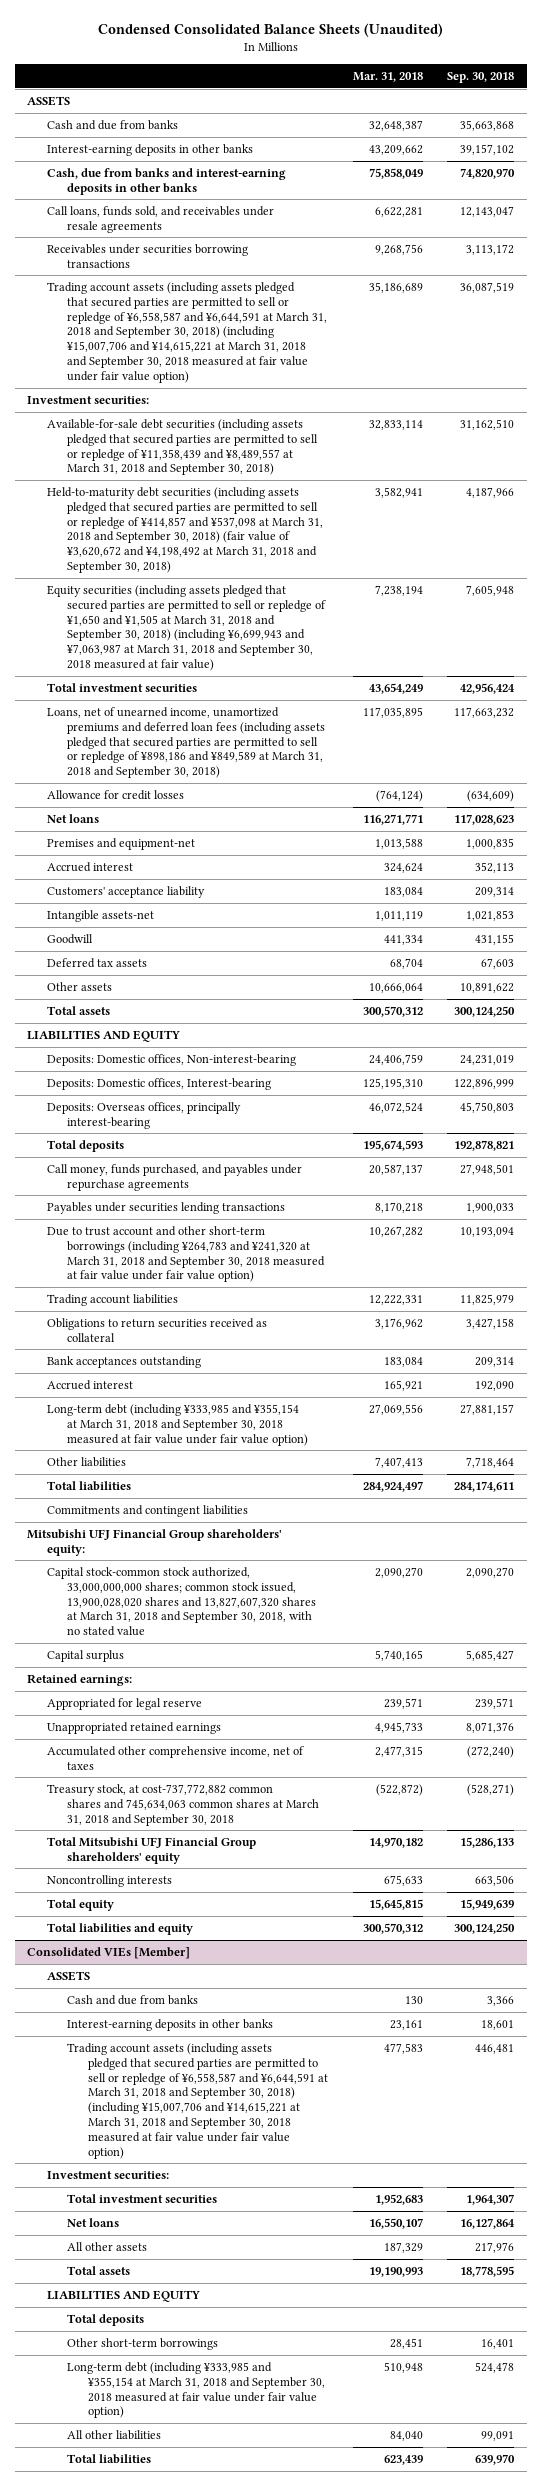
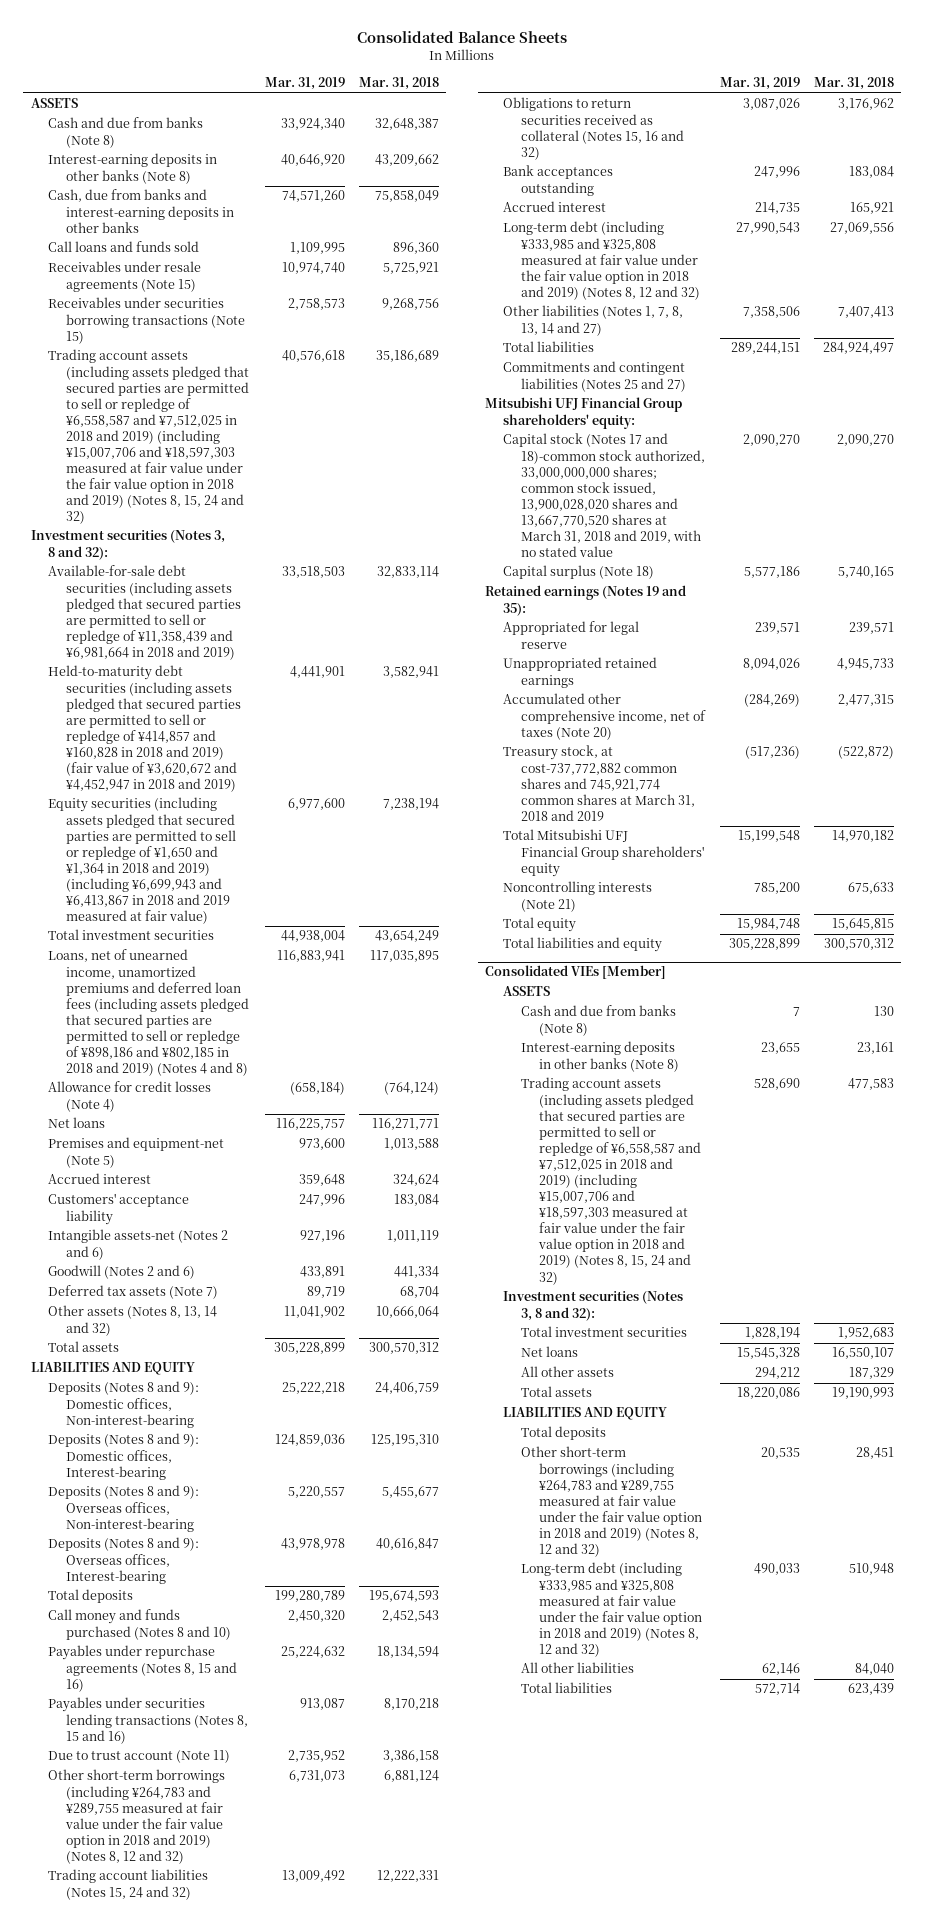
- Condensed Consolidated Balance Sheets (Unaudited)
+ Consolidated Balance Sheets
- | Mar. 31, 2018 | Sep. 30, 2018
+ | Mar. 31, 2019 | Mar. 31, 2018
- Cash and due from banks | 32,648,387 | 35,663,868
- Interest-earning deposits in other banks | 43,209,662 | 39,157,102
+ Cash and due from banks (Note 8) | 33,924,340 | 32,648,387
+ Interest-earning deposits in other banks (Note 8) | 40,646,920 | 43,209,662
- Call loans, funds sold, and receivables under resale agreements | 6,622,281 | 12,143,047
- Receivables under securities borrowing transactions | 9,268,756 | 3,113,172
- Trading account assets (including assets pledged that secured parties are permitted to sell or repledge of ¥6,558,587 and ¥6,644,591 at March 31, 2018 and September 30, 2018) (including ¥15,007,706 and ¥14,615,221 at March 31, 2018 and September 30, 2018 measured at fair value under fair value option) | 35,186,689 | 36,087,519
- Investment securities:
- Available-for-sale debt securities (including assets pledged that secured parties are permitted to sell or repledge of ¥11,358,439 and ¥8,489,557 at March 31, 2018 and September 30, 2018) | 32,833,114 | 31,162,510
- Held-to-maturity debt securities (including assets pledged that secured parties are permitted to sell or repledge of ¥414,857 and ¥537,098 at March 31, 2018 and September 30, 2018) (fair value of ¥3,620,672 and ¥4,198,492 at March 31, 2018 and September 30, 2018) | 3,582,941 | 4,187,966
- Equity securities (including assets pledged that secured parties are permitted to sell or repledge of ¥1,650 and ¥1,505 at March 31, 2018 and September 30, 2018) (including ¥6,699,943 and ¥7,063,987 at March 31, 2018 and September 30, 2018 measured at fair value) | 7,238,194 | 7,605,948
+ Call loans and funds sold | 1,109,995 | 896,360
+ Receivables under resale agreements (Note 15) | 10,974,740 | 5,725,921
+ Receivables under securities borrowing transactions (Note 15) | 2,758,573 | 9,268,756
+ Trading account assets (including assets pledged that secured parties are permitted to sell or repledge of ¥6,558,587 and ¥7,512,025 in 2018 and 2019) (including ¥15,007,706 and ¥18,597,303 measured at fair value under the fair value option in 2018 and 2019) (Notes 8, 15, 24 and 32) | 40,576,618 | 35,186,689
+ Investment securities (Notes 3, 8 and 32):
+ Available-for-sale debt securities (including assets pledged that secured parties are permitted to sell or repledge of ¥11,358,439 and ¥6,981,664 in 2018 and 2019) | 33,518,503 | 32,833,114
+ Held-to-maturity debt securities (including assets pledged that secured parties are permitted to sell or repledge of ¥414,857 and ¥160,828 in 2018 and 2019) (fair value of ¥3,620,672 and ¥4,452,947 in 2018 and 2019) | 4,441,901 | 3,582,941
+ Equity securities (including assets pledged that secured parties are permitted to sell or repledge of ¥1,650 and ¥1,364 in 2018 and 2019) (including ¥6,699,943 and ¥6,413,867 in 2018 and 2019 measured at fair value) | 6,977,600 | 7,238,194
- Loans, net of unearned income, unamortized premiums and deferred loan fees (including assets pledged that secured parties are permitted to sell or repledge of ¥898,186 and ¥849,589 at March 31, 2018 and September 30, 2018) | 117,035,895 | 117,663,232
- Allowance for credit losses | (764,124) | (634,609)
+ Loans, net of unearned income, unamortized premiums and deferred loan fees (including assets pledged that secured parties are permitted to sell or repledge of ¥898,186 and ¥802,185 in 2018 and 2019) (Notes 4 and 8) | 116,883,941 | 117,035,895
+ Allowance for credit losses (Note 4) | (658,184) | (764,124)
- Premises and equipment-net | 1,013,588 | 1,000,835
+ Premises and equipment-net (Note 5) | 973,600 | 1,013,588
- Intangible assets-net | 1,011,119 | 1,021,853
- Goodwill | 441,334 | 431,155
- Deferred tax assets | 68,704 | 67,603
- Other assets | 10,666,064 | 10,891,622
+ Intangible assets-net (Notes 2 and 6) | 927,196 | 1,011,119
+ Goodwill (Notes 2 and 6) | 433,891 | 441,334
+ Deferred tax assets (Note 7) | 89,719 | 68,704
+ Other assets (Notes 8, 13, 14 and 32) | 11,041,902 | 10,666,064
- Deposits: Domestic offices, Non-interest-bearing | 24,406,759 | 24,231,019
- Deposits: Domestic offices, Interest-bearing | 125,195,310 | 122,896,999
- Deposits: Overseas offices, principally interest-bearing | 46,072,524 | 45,750,803
+ Deposits (Notes 8 and 9): Domestic offices, Non-interest-bearing | 25,222,218 | 24,406,759
+ Deposits (Notes 8 and 9): Domestic offices, Interest-bearing | 124,859,036 | 125,195,310
+ Deposits (Notes 8 and 9): Overseas offices, Non-interest-bearing | 5,220,557 | 5,455,677
+ Deposits (Notes 8 and 9): Overseas offices, Interest-bearing | 43,978,978 | 40,616,847
- Call money, funds purchased, and payables under repurchase agreements | 20,587,137 | 27,948,501
- Payables under securities lending transactions | 8,170,218 | 1,900,033
- Due to trust account and other short-term borrowings (including ¥264,783 and ¥241,320 at March 31, 2018 and September 30, 2018 measured at fair value under fair value option) | 10,267,282 | 10,193,094
- Trading account liabilities | 12,222,331 | 11,825,979
- Obligations to return securities received as collateral | 3,176,962 | 3,427,158
+ Call money and funds purchased (Notes 8 and 10) | 2,450,320 | 2,452,543
+ Payables under repurchase agreements (Notes 8, 15 and 16) | 25,224,632 | 18,134,594
+ Payables under securities lending transactions (Notes 8, 15 and 16) | 913,087 | 8,170,218
+ Due to trust account (Note 11) | 2,735,952 | 3,386,158
+ Other short-term borrowings (including ¥264,783 and ¥289,755 measured at fair value under the fair value option in 2018 and 2019) (Notes 8, 12 and 32) | 6,731,073 | 6,881,124
+ Trading account liabilities (Notes 15, 24 and 32) | 13,009,492 | 12,222,331
+ Obligations to return securities received as collateral (Notes 15, 16 and 32) | 3,087,026 | 3,176,962
- Long-term debt (including ¥333,985 and ¥355,154 at March 31, 2018 and September 30, 2018 measured at fair value under fair value option) | 27,069,556 | 27,881,157
- Other liabilities | 7,407,413 | 7,718,464
+ Long-term debt (including ¥333,985 and ¥325,808 measured at fair value under the fair value option in 2018 and 2019) (Notes 8, 12 and 32) | 27,990,543 | 27,069,556
+ Other liabilities (Notes 1, 7, 8, 13, 14 and 27) | 7,358,506 | 7,407,413
- Commitments and contingent liabilities
+ Commitments and contingent liabilities (Notes 25 and 27)
- Capital stock-common stock authorized, 33,000,000,000 shares; common stock issued, 13,900,028,020 shares and 13,827,607,320 shares at March 31, 2018 and September 30, 2018, with no stated value | 2,090,270 | 2,090,270
- Capital surplus | 5,740,165 | 5,685,427
- Retained earnings:
+ Capital stock (Notes 17 and 18)-common stock authorized, 33,000,000,000 shares; common stock issued, 13,900,028,020 shares and 13,667,770,520 shares at March 31, 2018 and 2019, with no stated value | 2,090,270 | 2,090,270
+ Capital surplus (Note 18) | 5,577,186 | 5,740,165
+ Retained earnings (Notes 19 and 35):
- Accumulated other comprehensive income, net of taxes | 2,477,315 | (272,240)
- Treasury stock, at cost-737,772,882 common shares and 745,634,063 common shares at March 31, 2018 and September 30, 2018 | (522,872) | (528,271)
+ Accumulated other comprehensive income, net of taxes (Note 20) | (284,269) | 2,477,315
+ Treasury stock, at cost-737,772,882 common shares and 745,921,774 common shares at March 31, 2018 and 2019 | (517,236) | (522,872)
- Noncontrolling interests | 675,633 | 663,506
+ Noncontrolling interests (Note 21) | 785,200 | 675,633
@ Consolidated VIEs [Member]
- Cash and due from banks | 130 | 3,366
- Interest-earning deposits in other banks | 23,161 | 18,601
- Trading account assets (including assets pledged that secured parties are permitted to sell or repledge of ¥6,558,587 and ¥6,644,591 at March 31, 2018 and September 30, 2018) (including ¥15,007,706 and ¥14,615,221 at March 31, 2018 and September 30, 2018 measured at fair value under fair value option) | 477,583 | 446,481
- Investment securities:
+ Cash and due from banks (Note 8) | 7 | 130
+ Interest-earning deposits in other banks (Note 8) | 23,655 | 23,161
+ Trading account assets (including assets pledged that secured parties are permitted to sell or repledge of ¥6,558,587 and ¥7,512,025 in 2018 and 2019) (including ¥15,007,706 and ¥18,597,303 measured at fair value under the fair value option in 2018 and 2019) (Notes 8, 15, 24 and 32) | 528,690 | 477,583
+ Investment securities (Notes 3, 8 and 32):
- Other short-term borrowings | 28,451 | 16,401
- Long-term debt (including ¥333,985 and ¥355,154 at March 31, 2018 and September 30, 2018 measured at fair value under fair value option) | 510,948 | 524,478
+ Other short-term borrowings (including ¥264,783 and ¥289,755 measured at fair value under the fair value option in 2018 and 2019) (Notes 8, 12 and 32) | 20,535 | 28,451
+ Long-term debt (including ¥333,985 and ¥325,808 measured at fair value under the fair value option in 2018 and 2019) (Notes 8, 12 and 32) | 490,033 | 510,948

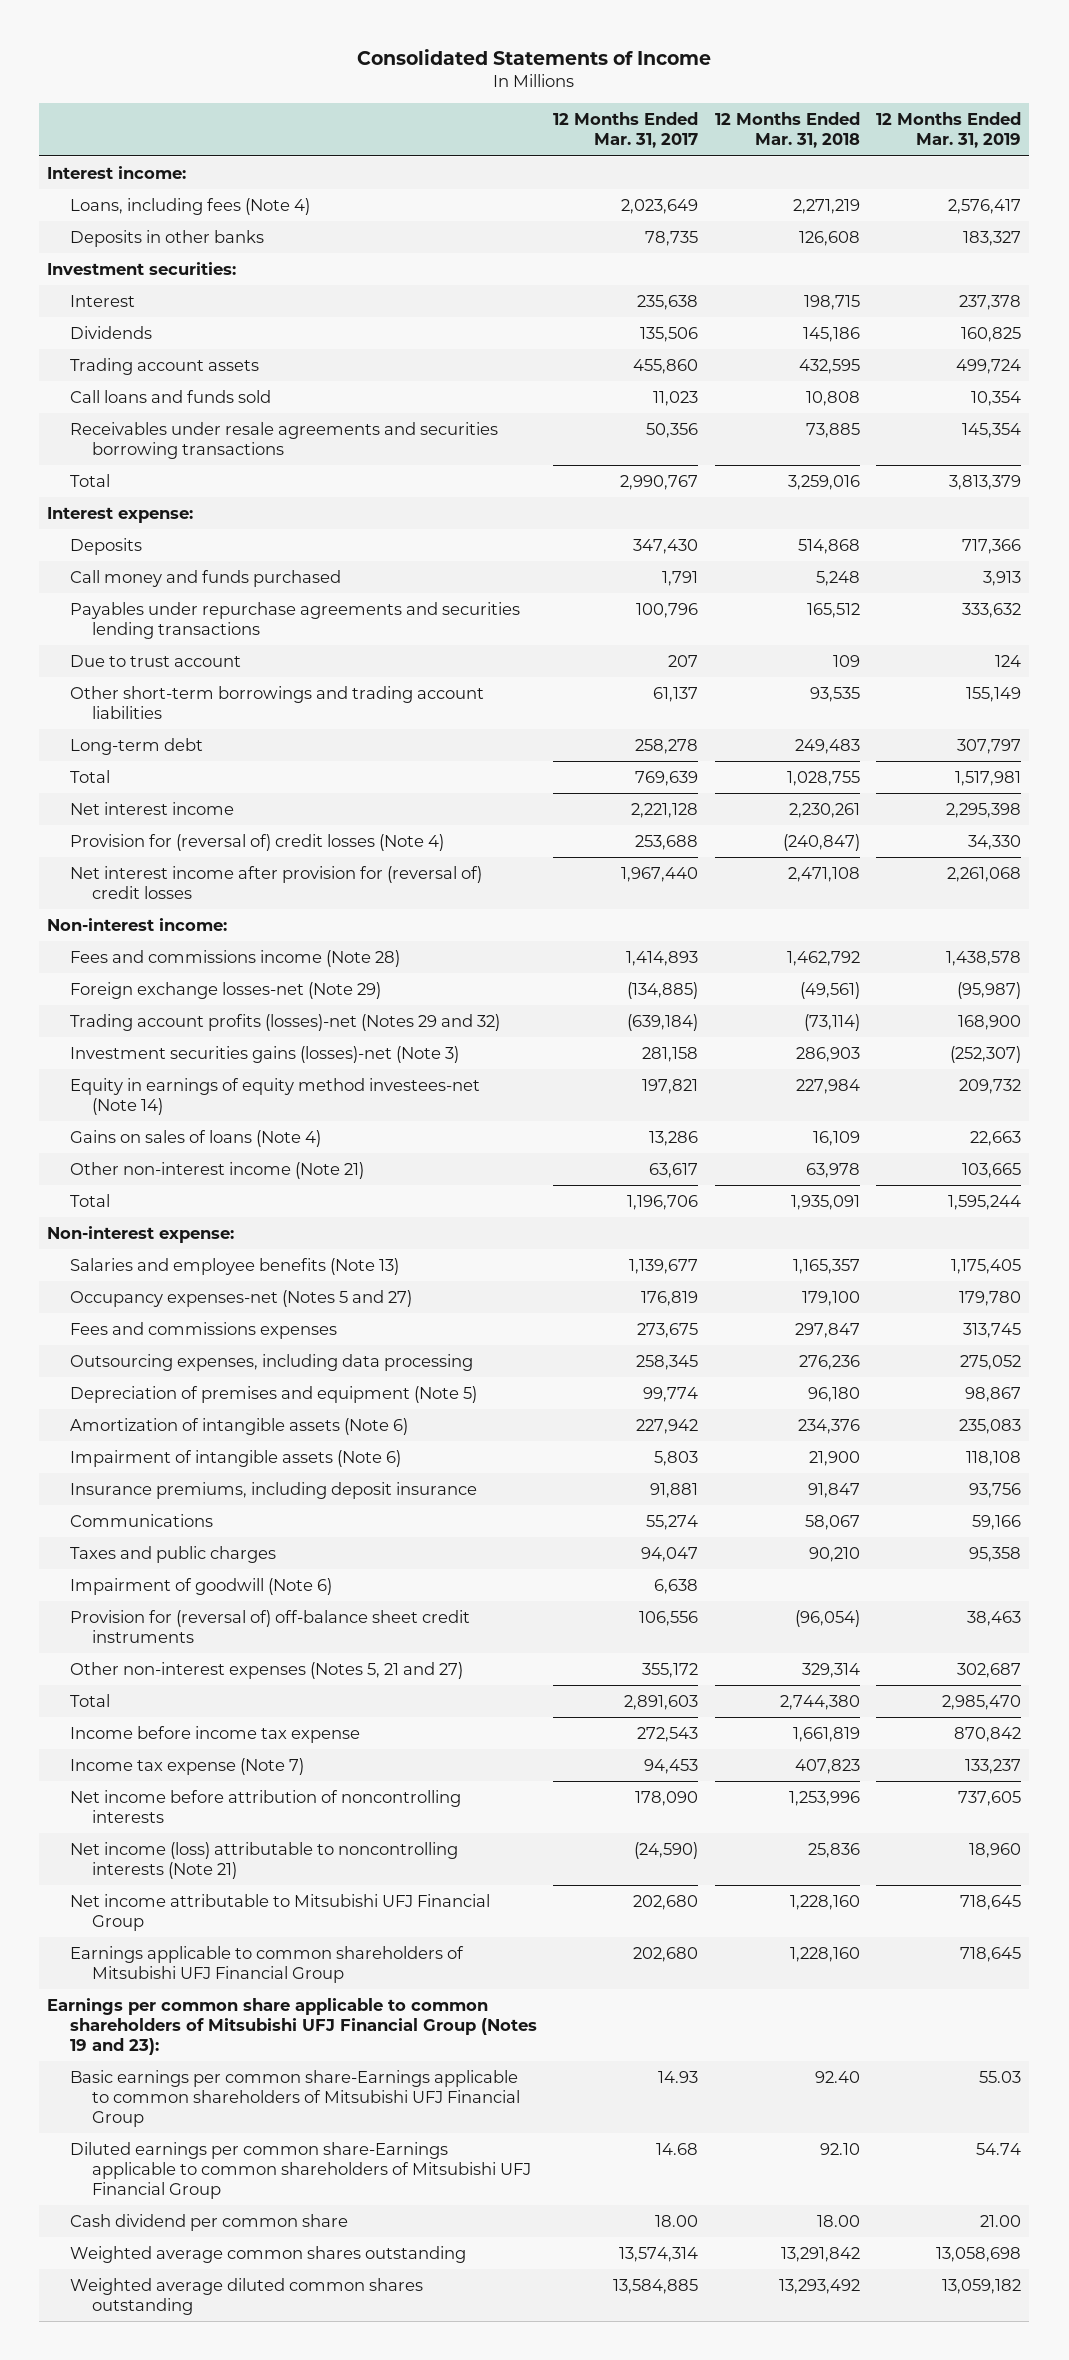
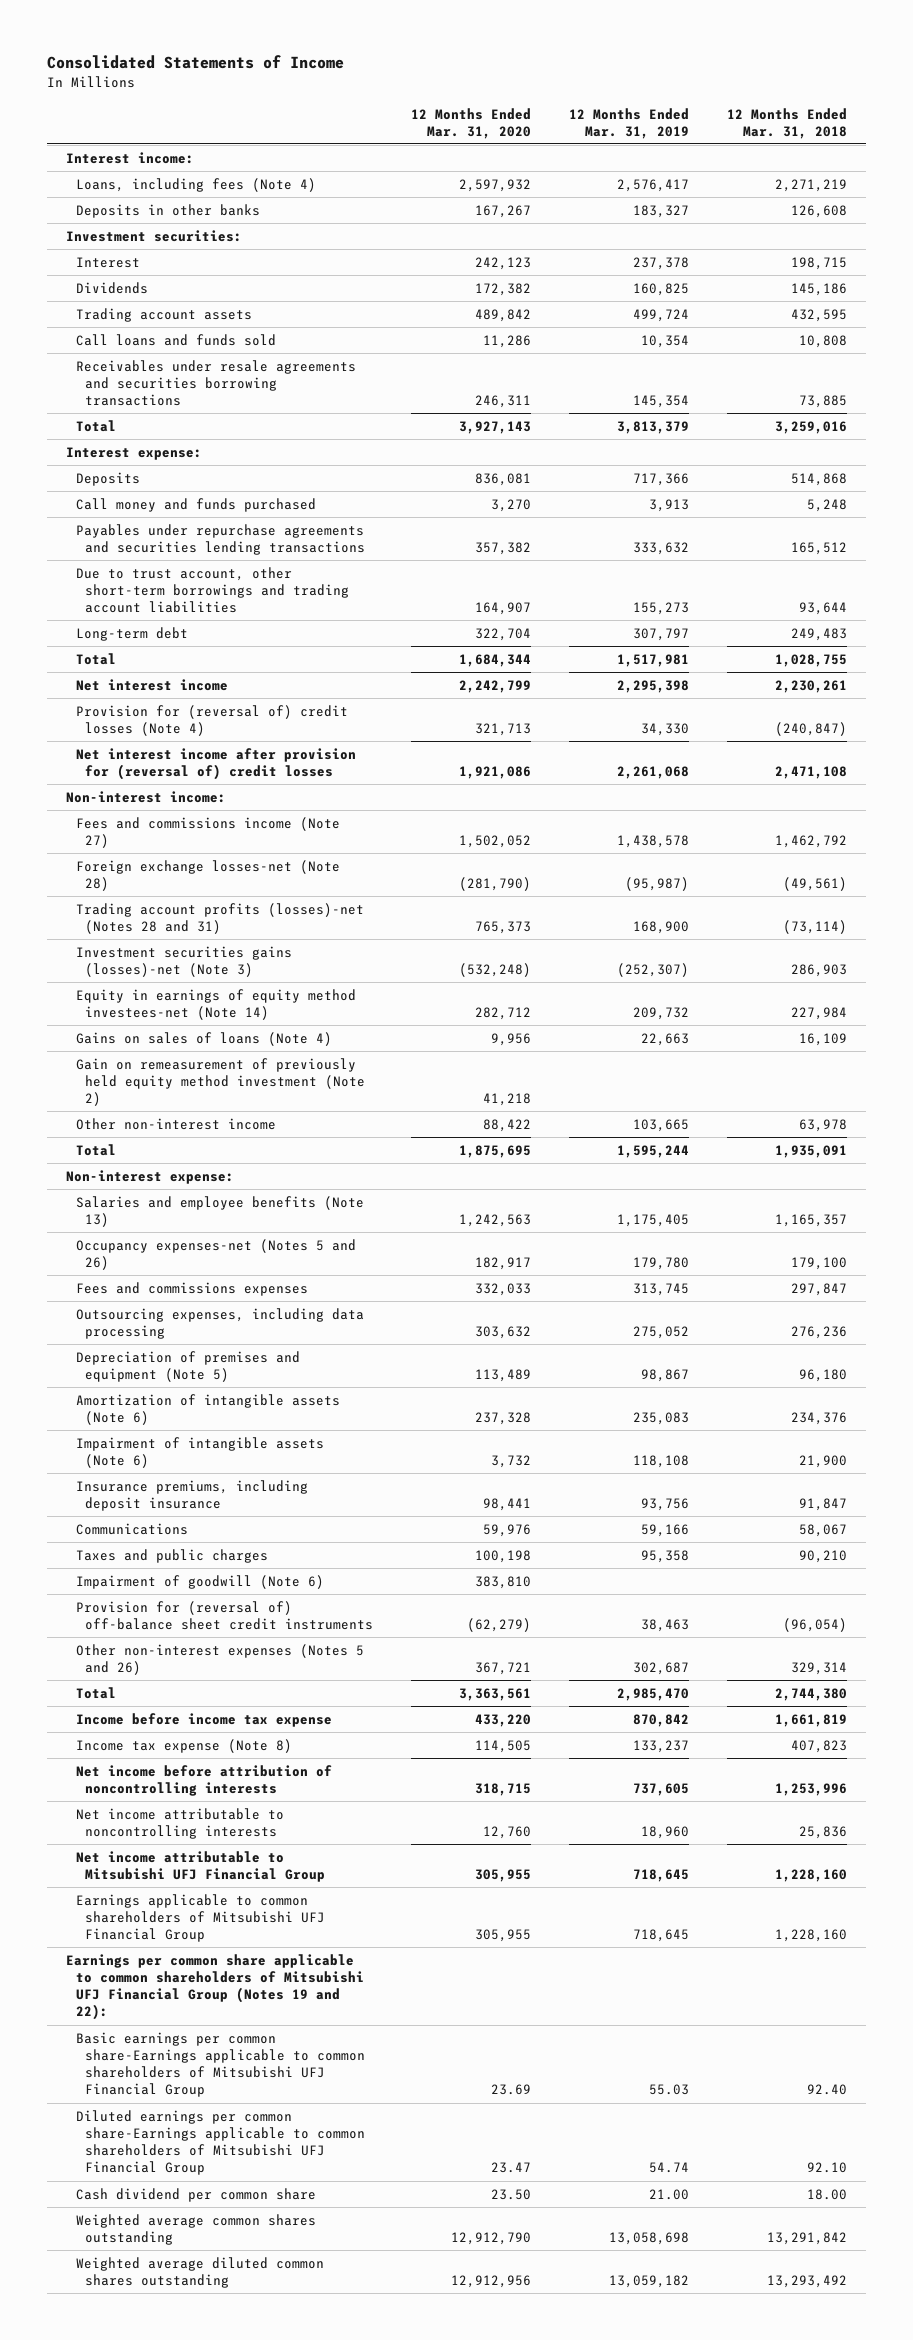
- | 12 Months Ended Mar. 31, 2017 | 12 Months Ended Mar. 31, 2018 | 12 Months Ended Mar. 31, 2019
+ | 12 Months Ended Mar. 31, 2020 | 12 Months Ended Mar. 31, 2019 | 12 Months Ended Mar. 31, 2018
- Due to trust account | 207 | 109 | 124
- Other short-term borrowings and trading account liabilities | 61,137 | 93,535 | 155,149
+ Due to trust account, other short-term borrowings and trading account liabilities | 164,907 | 155,273 | 93,644
- Fees and commissions income (Note 28) | 1,414,893 | 1,462,792 | 1,438,578
- Foreign exchange losses-net (Note 29) | (134,885) | (49,561) | (95,987)
- Trading account profits (losses)-net (Notes 29 and 32) | (639,184) | (73,114) | 168,900
+ Fees and commissions income (Note 27) | 1,502,052 | 1,438,578 | 1,462,792
+ Foreign exchange losses-net (Note 28) | (281,790) | (95,987) | (49,561)
+ Trading account profits (losses)-net (Notes 28 and 31) | 765,373 | 168,900 | (73,114)
- Other non-interest income (Note 21) | 63,617 | 63,978 | 103,665
+ Gain on remeasurement of previously held equity method investment (Note 2) | 41,218 | |
+ Other non-interest income | 88,422 | 103,665 | 63,978
- Occupancy expenses-net (Notes 5 and 27) | 176,819 | 179,100 | 179,780
+ Occupancy expenses-net (Notes 5 and 26) | 182,917 | 179,780 | 179,100
- Other non-interest expenses (Notes 5, 21 and 27) | 355,172 | 329,314 | 302,687
+ Other non-interest expenses (Notes 5 and 26) | 367,721 | 302,687 | 329,314
- Income tax expense (Note 7) | 94,453 | 407,823 | 133,237
+ Income tax expense (Note 8) | 114,505 | 133,237 | 407,823
- Net income (loss) attributable to noncontrolling interests (Note 21) | (24,590) | 25,836 | 18,960
+ Net income attributable to noncontrolling interests | 12,760 | 18,960 | 25,836
- Earnings per common share applicable to common shareholders of Mitsubishi UFJ Financial Group (Notes 19 and 23):
+ Earnings per common share applicable to common shareholders of Mitsubishi UFJ Financial Group (Notes 19 and 22):

